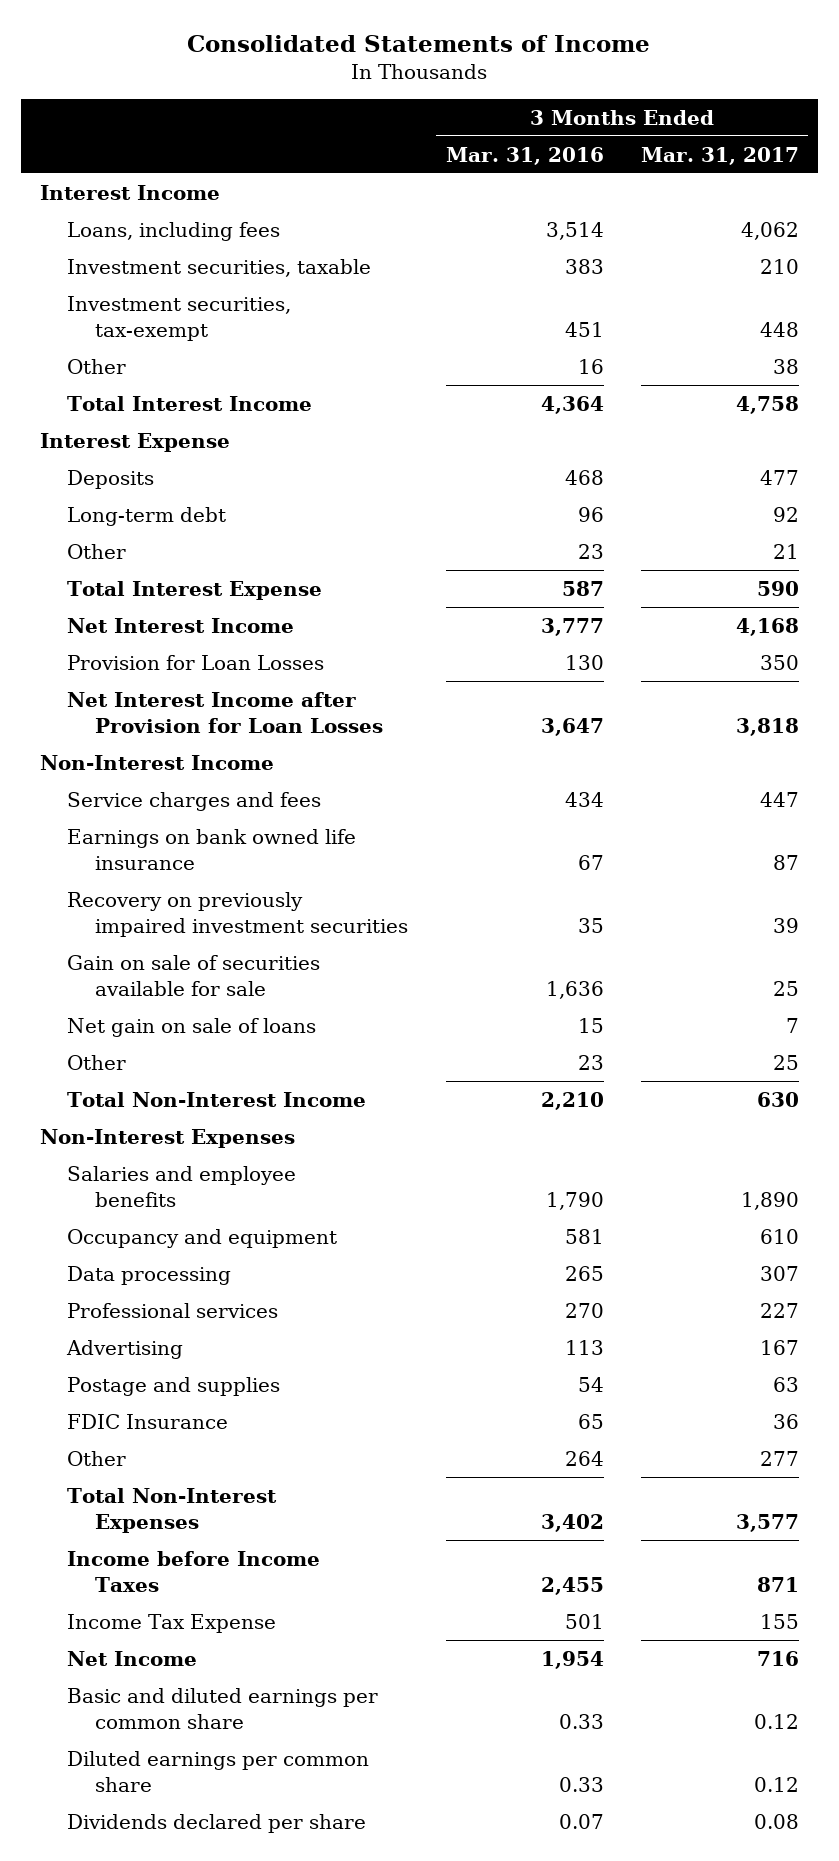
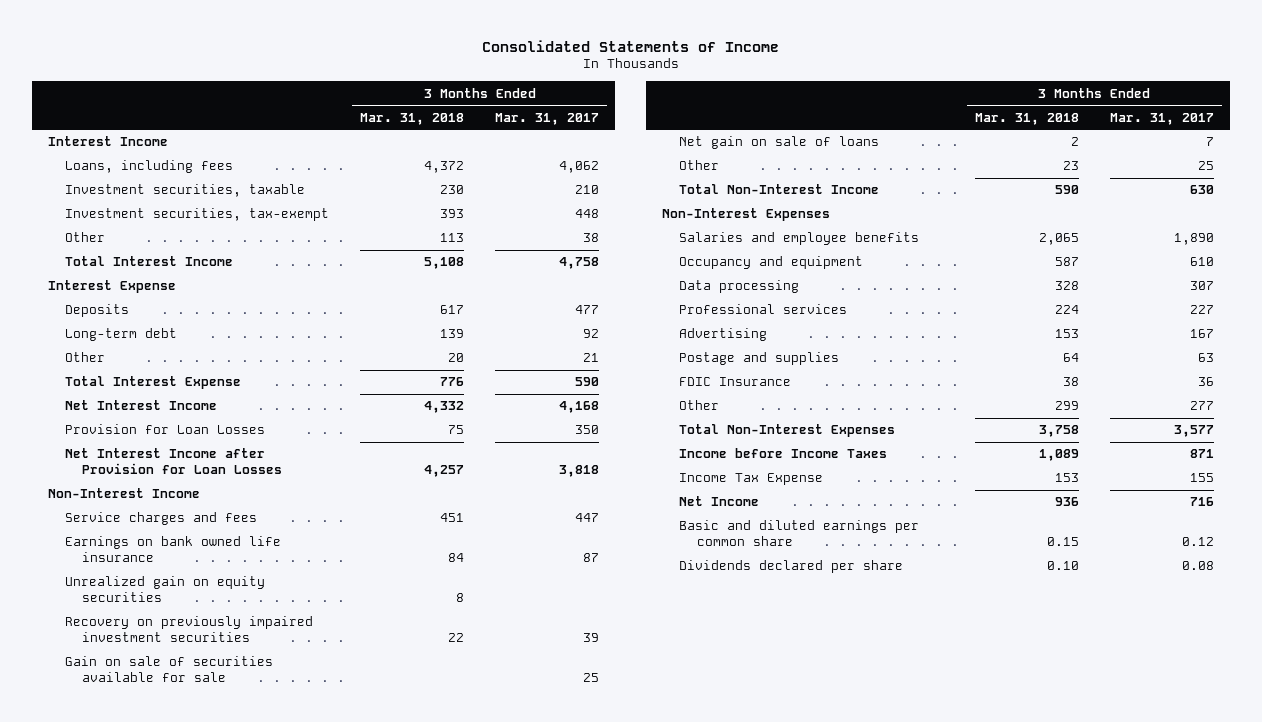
- | 3 Months Ended Mar. 31, 2016 | 3 Months Ended Mar. 31, 2017
+ | 3 Months Ended Mar. 31, 2018 | 3 Months Ended Mar. 31, 2017
+ Unrealized gain on equity securities | 8 |
- Diluted earnings per common share | 0.33 | 0.12

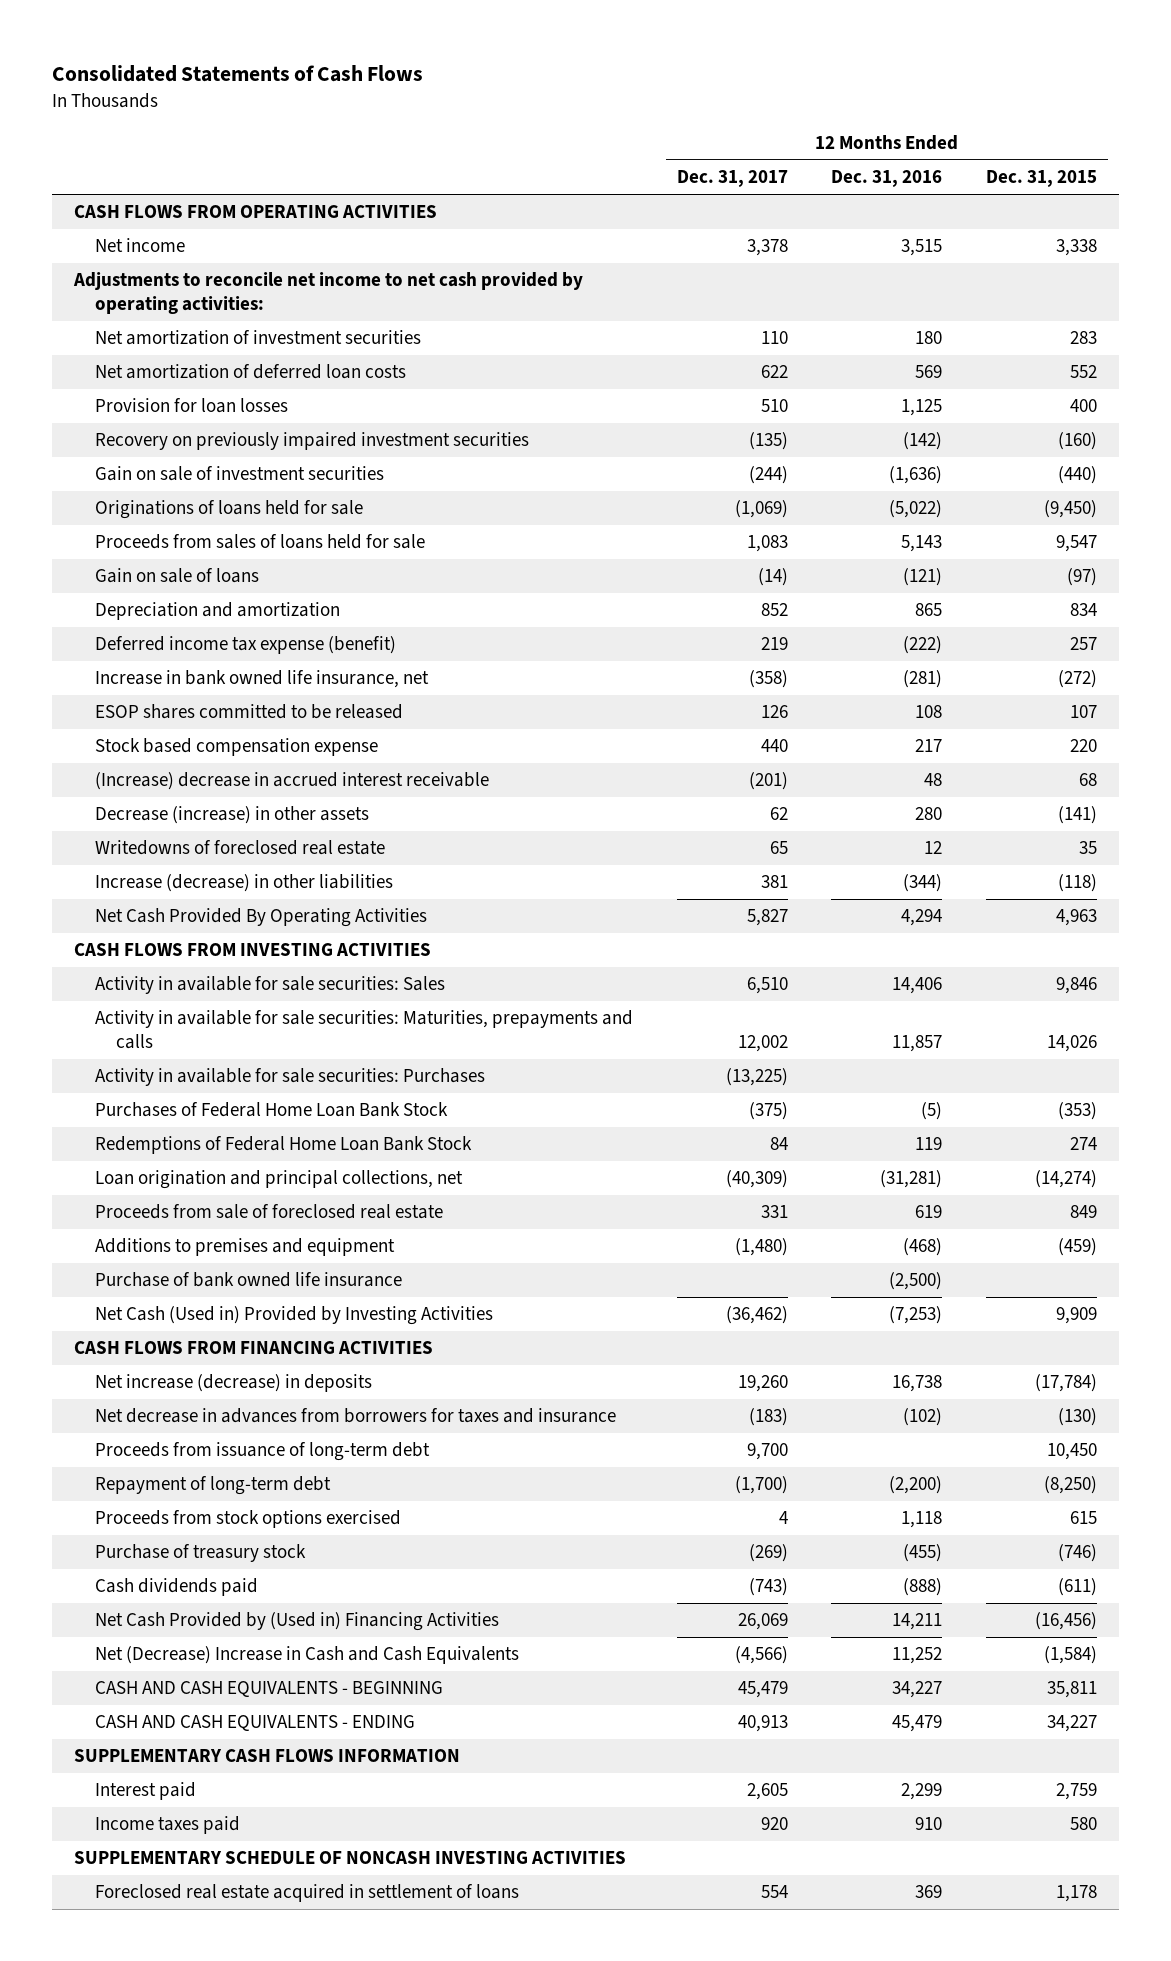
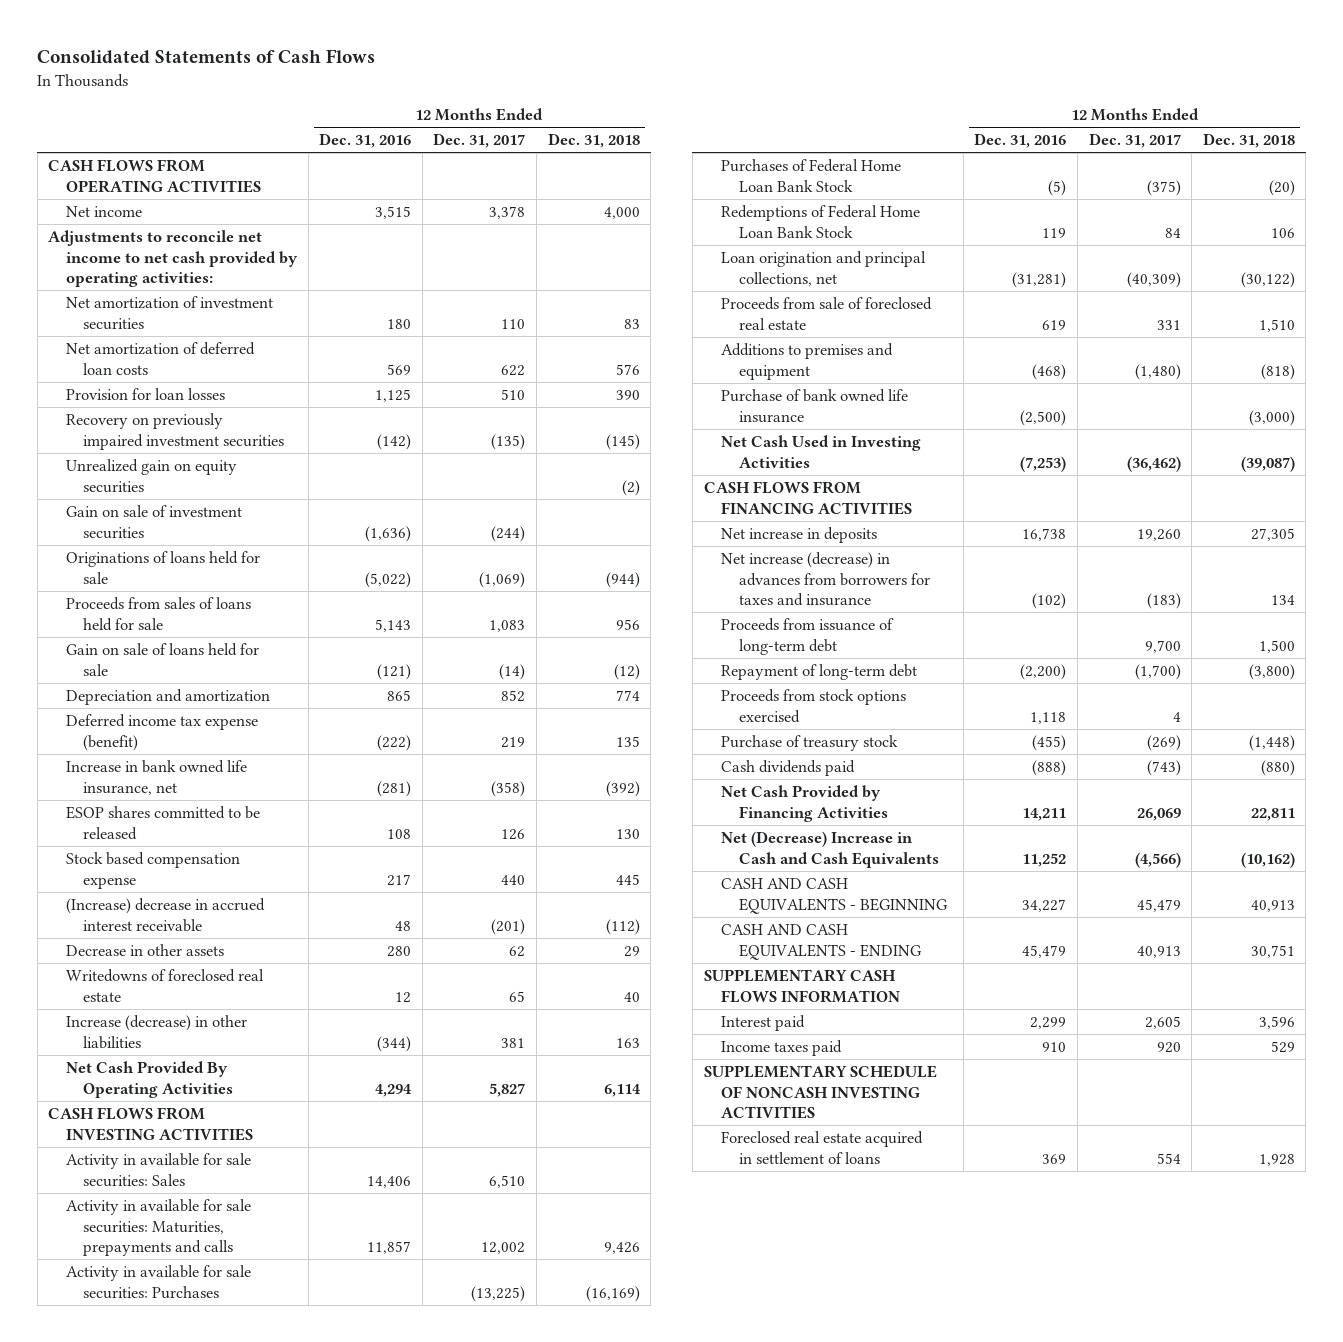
- | 12 Months Ended Dec. 31, 2017 | 12 Months Ended Dec. 31, 2016 | 12 Months Ended Dec. 31, 2015
+ | 12 Months Ended Dec. 31, 2016 | 12 Months Ended Dec. 31, 2017 | 12 Months Ended Dec. 31, 2018
+ Unrealized gain on equity securities | | | (2)
- Gain on sale of loans | (14) | (121) | (97)
+ Gain on sale of loans held for sale | (121) | (14) | (12)
- Decrease (increase) in other assets | 62 | 280 | (141)
+ Decrease in other assets | 280 | 62 | 29
- Net Cash (Used in) Provided by Investing Activities | (36,462) | (7,253) | 9,909
+ Net Cash Used in Investing Activities | (7,253) | (36,462) | (39,087)
- Net increase (decrease) in deposits | 19,260 | 16,738 | (17,784)
- Net decrease in advances from borrowers for taxes and insurance | (183) | (102) | (130)
+ Net increase in deposits | 16,738 | 19,260 | 27,305
+ Net increase (decrease) in advances from borrowers for taxes and insurance | (102) | (183) | 134
- Net Cash Provided by (Used in) Financing Activities | 26,069 | 14,211 | (16,456)
+ Net Cash Provided by Financing Activities | 14,211 | 26,069 | 22,811

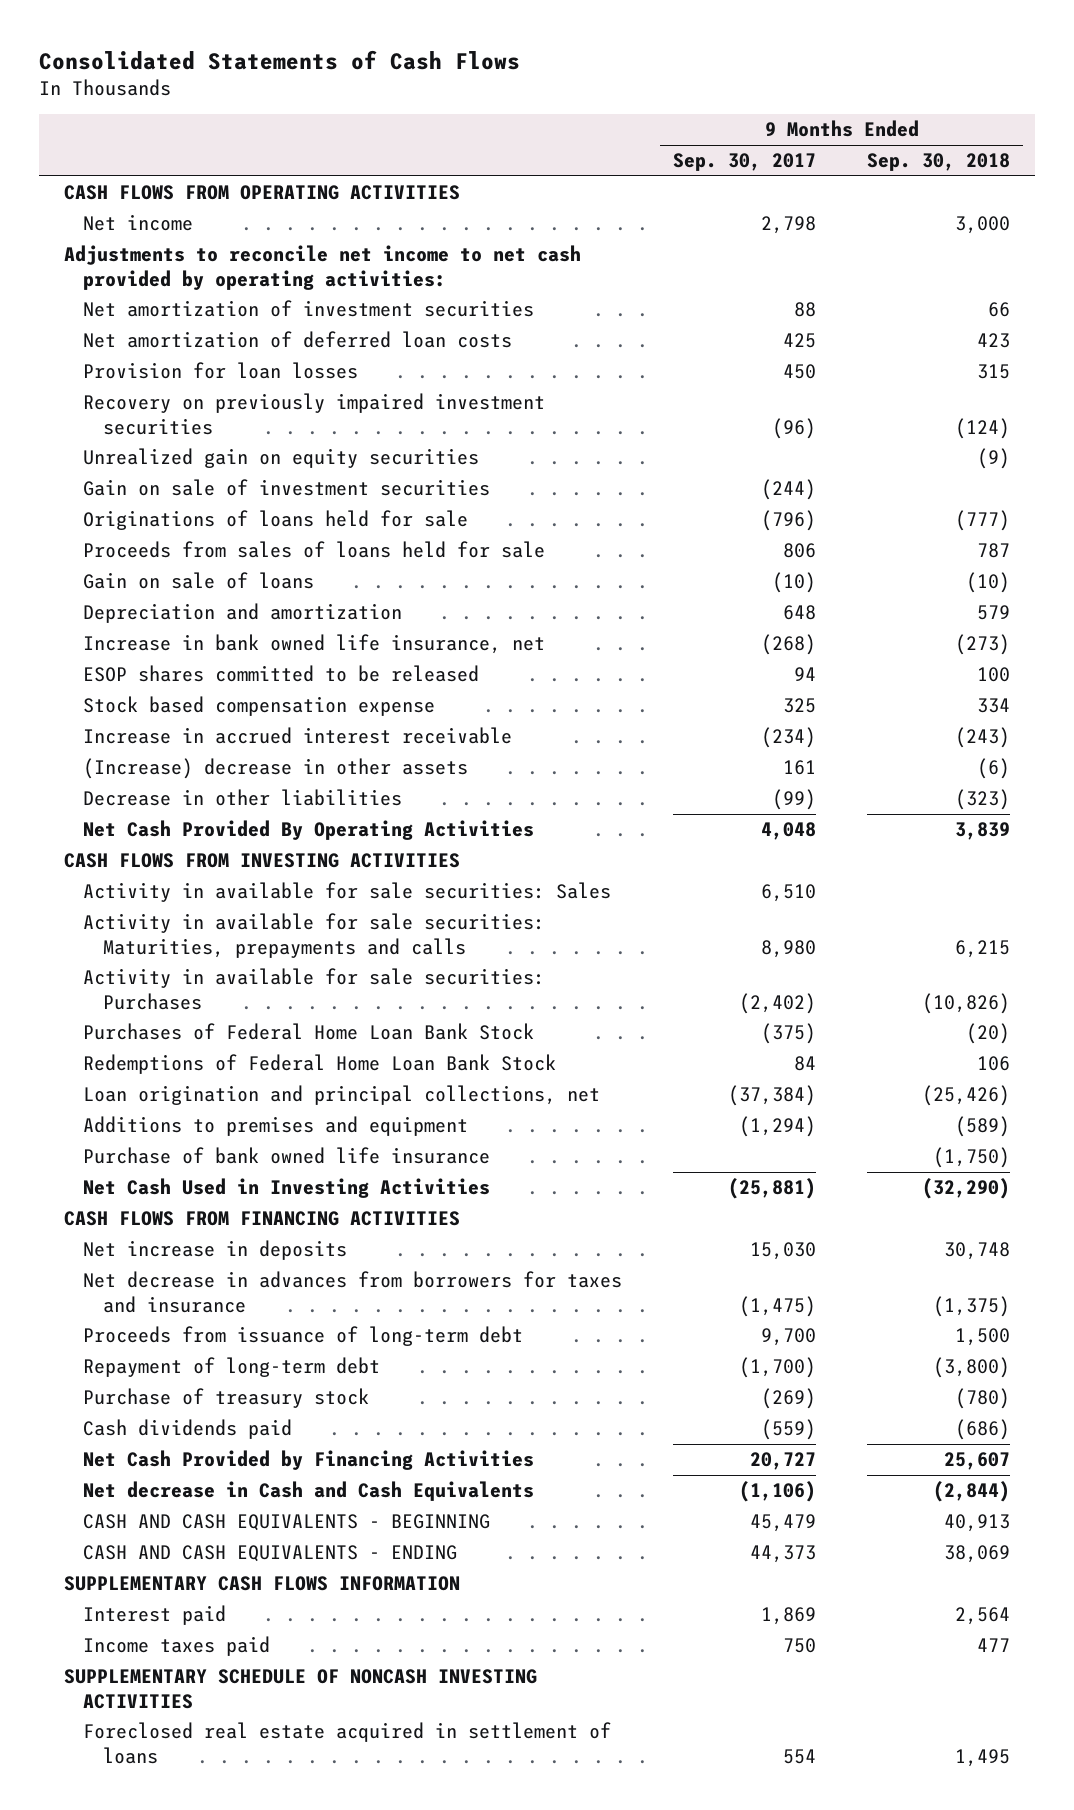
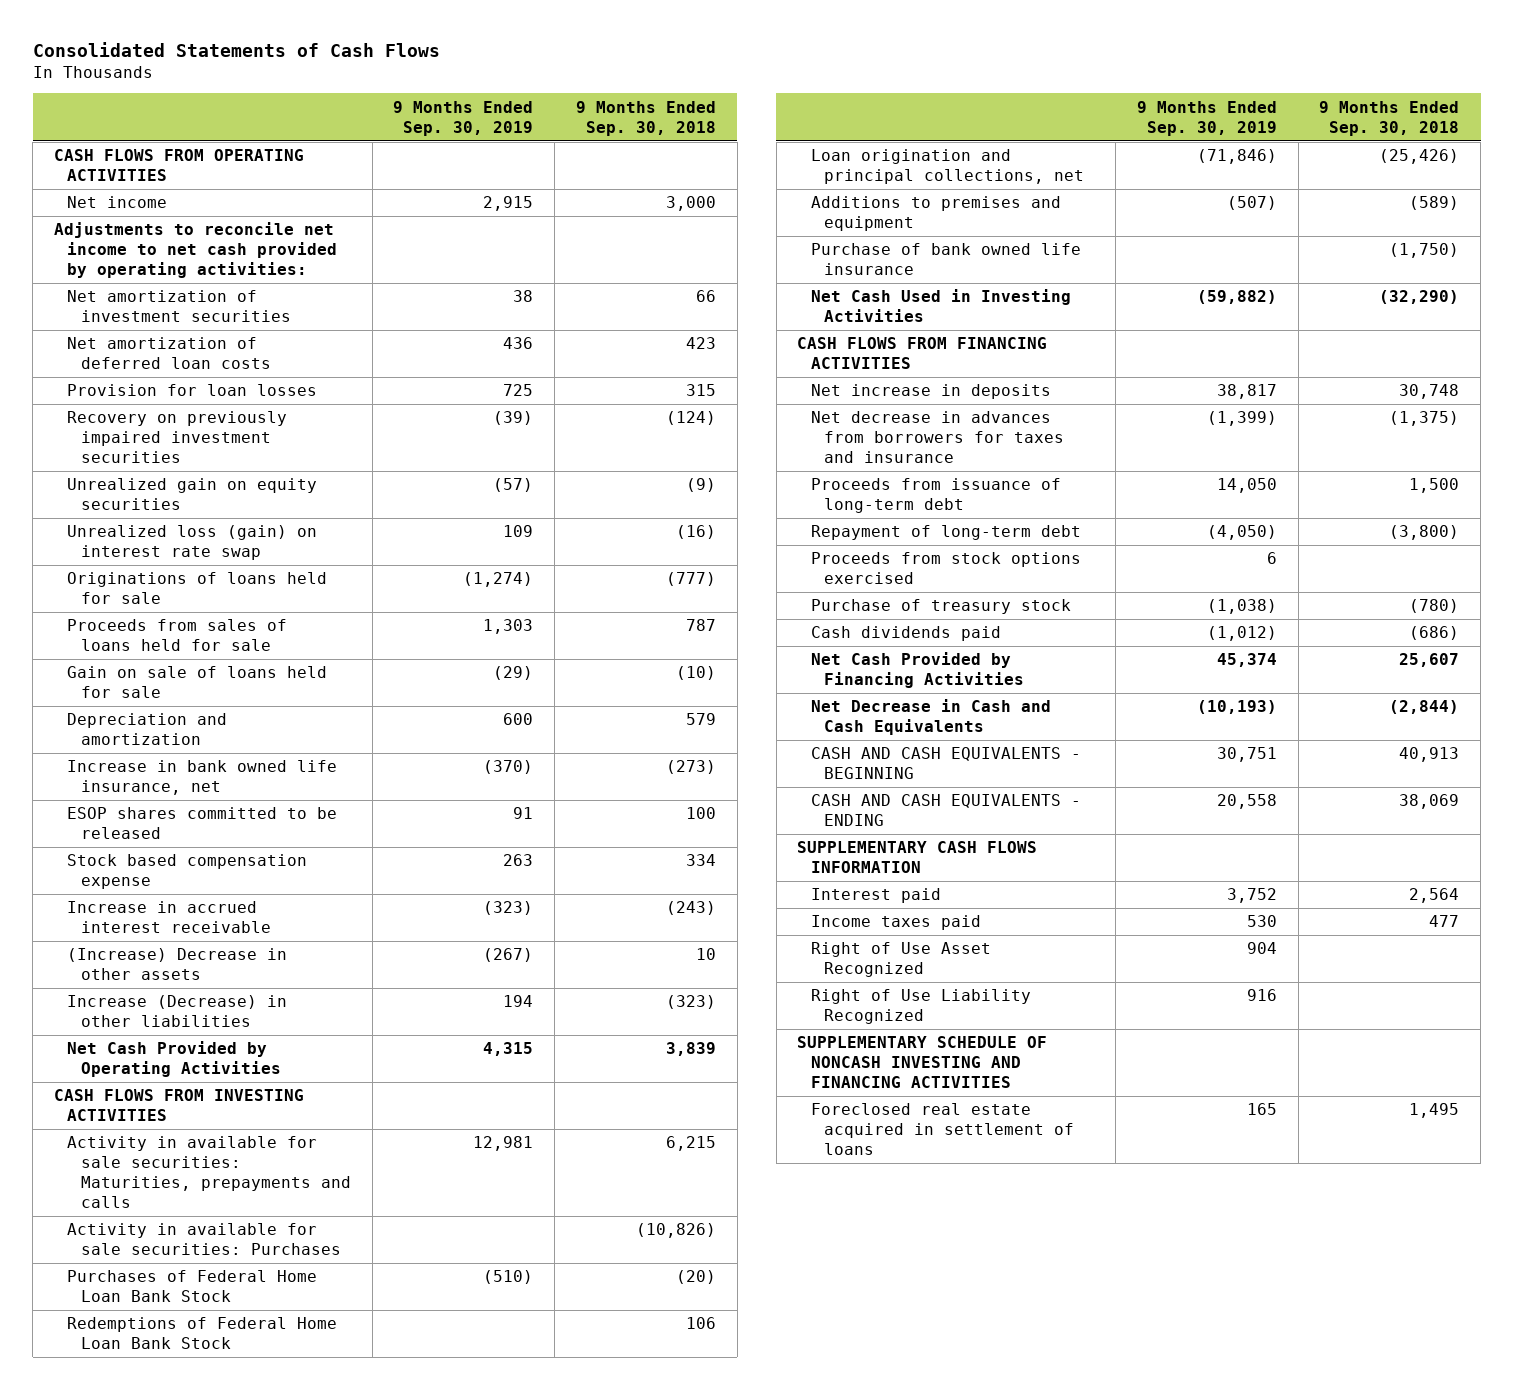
- | 9 Months Ended Sep. 30, 2017 | 9 Months Ended Sep. 30, 2018
+ | 9 Months Ended Sep. 30, 2019 | 9 Months Ended Sep. 30, 2018
- Gain on sale of investment securities | (244) |
+ Unrealized loss (gain) on interest rate swap | 109 | (16)
- Gain on sale of loans | (10) | (10)
+ Gain on sale of loans held for sale | (29) | (10)
- (Increase) decrease in other assets | 161 | (6)
- Decrease in other liabilities | (99) | (323)
- Net Cash Provided By Operating Activities | 4,048 | 3,839
+ (Increase) Decrease in other assets | (267) | 10
+ Increase (Decrease) in other liabilities | 194 | (323)
+ Net Cash Provided by Operating Activities | 4,315 | 3,839
- Activity in available for sale securities: Sales | 6,510 |
+ Proceeds from stock options exercised | 6 |
- Net decrease in Cash and Cash Equivalents | (1,106) | (2,844)
+ Net Decrease in Cash and Cash Equivalents | (10,193) | (2,844)
- SUPPLEMENTARY SCHEDULE OF NONCASH INVESTING ACTIVITIES
+ Right of Use Asset Recognized | 904 |
+ Right of Use Liability Recognized | 916 |
+ SUPPLEMENTARY SCHEDULE OF NONCASH INVESTING AND FINANCING ACTIVITIES

